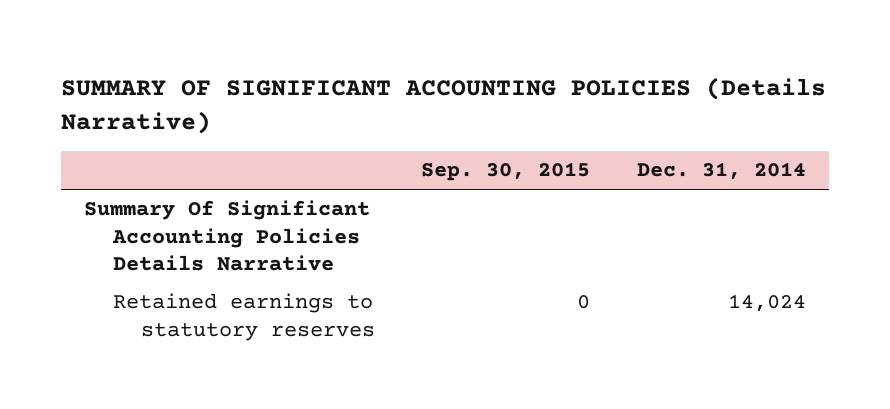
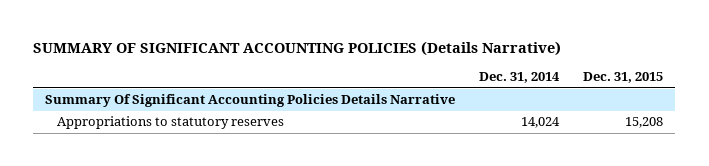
- | Sep. 30, 2015 | Dec. 31, 2014
+ | Dec. 31, 2014 | Dec. 31, 2015
- Retained earnings to statutory reserves | 0 | 14,024
+ Appropriations to statutory reserves | 14,024 | 15,208

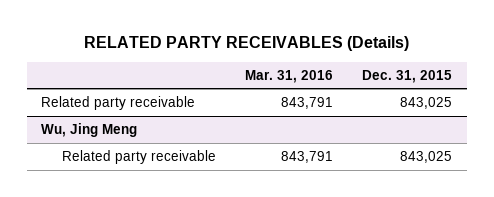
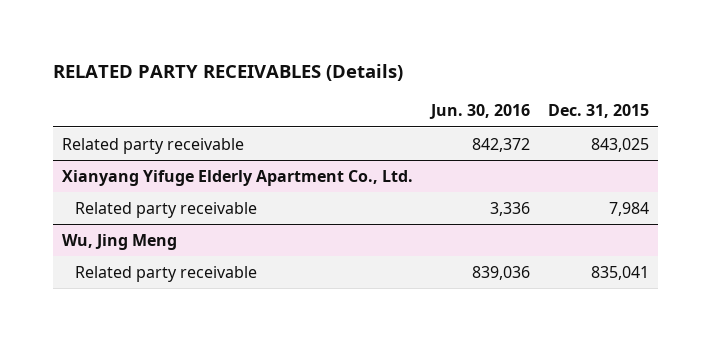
- | Mar. 31, 2016 | Dec. 31, 2015
+ | Jun. 30, 2016 | Dec. 31, 2015
+ Xianyang Yifuge Elderly Apartment Co., Ltd.
+ Related party receivable | 3,336 | 7,984
@ Wu, Jing Meng
- Related party receivable | 843,791 | 843,025
+ Related party receivable | 839,036 | 835,041

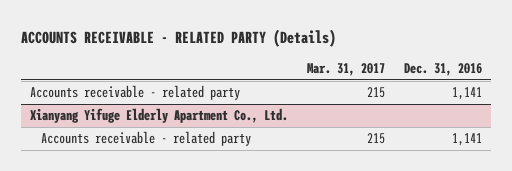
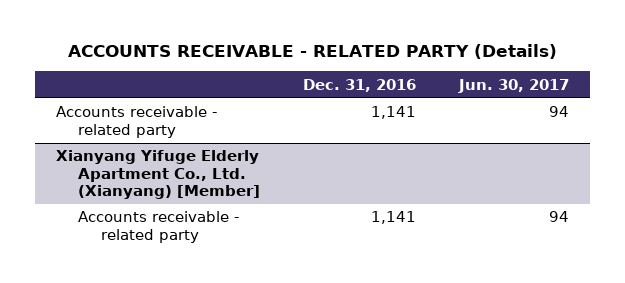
- | Mar. 31, 2017 | Dec. 31, 2016
+ | Dec. 31, 2016 | Jun. 30, 2017
- Xianyang Yifuge Elderly Apartment Co., Ltd.
+ Xianyang Yifuge Elderly Apartment Co., Ltd. (Xianyang) [Member]

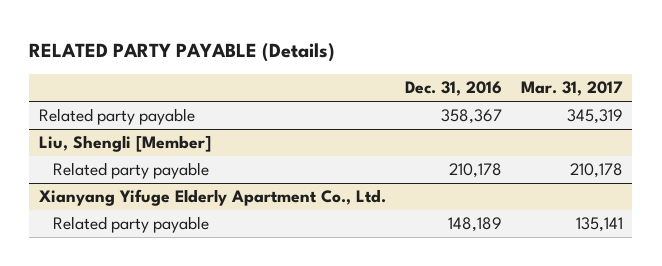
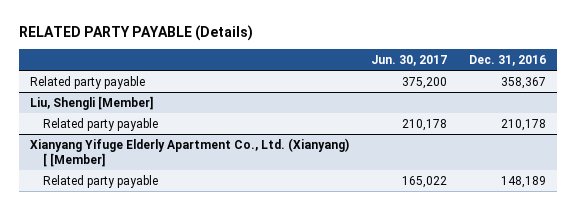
- | Dec. 31, 2016 | Mar. 31, 2017
+ | Jun. 30, 2017 | Dec. 31, 2016
- Xianyang Yifuge Elderly Apartment Co., Ltd.
+ Xianyang Yifuge Elderly Apartment Co., Ltd. (Xianyang) [ [Member]

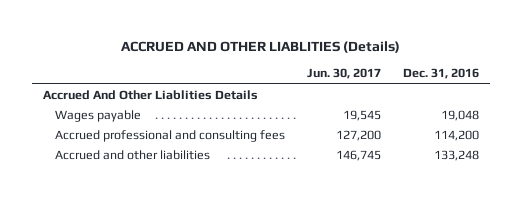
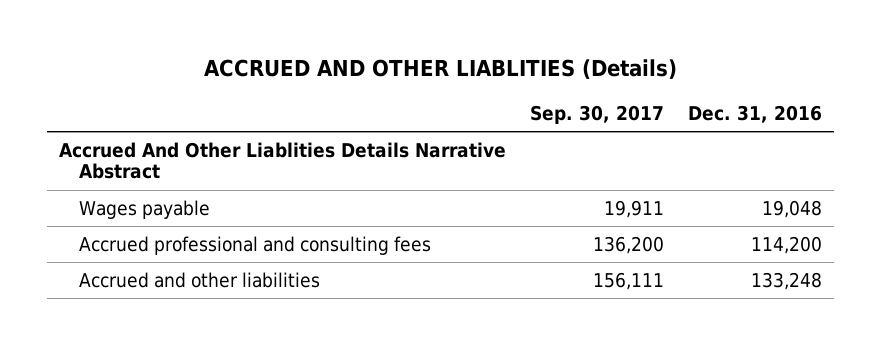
- | Jun. 30, 2017 | Dec. 31, 2016
+ | Sep. 30, 2017 | Dec. 31, 2016
- Accrued And Other Liablities Details
+ Accrued And Other Liablities Details Narrative Abstract

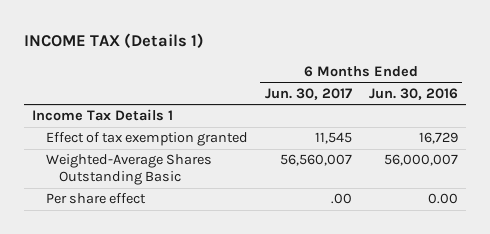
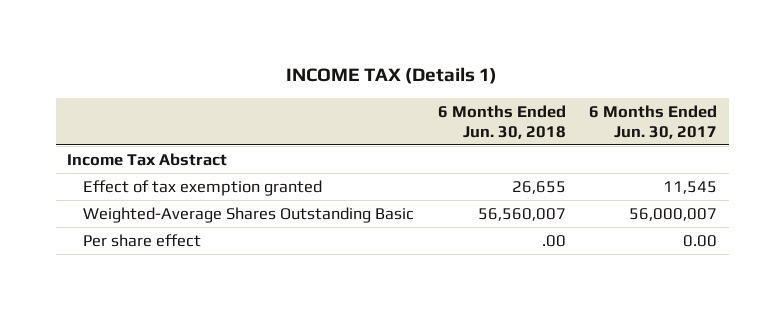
- | 6 Months Ended Jun. 30, 2017 | 6 Months Ended Jun. 30, 2016
+ | 6 Months Ended Jun. 30, 2018 | 6 Months Ended Jun. 30, 2017
- Income Tax Details 1
+ Income Tax Abstract
- Weighted-Average Shares Outstanding Basic | 56,560,007 | 56,000,007
- Per share effect | .00 | 0.00
+ Weighted-Average Shares Outstanding Basic | 56,560,007 | 56,000,007
+ Per share effect | .00 | 0.00

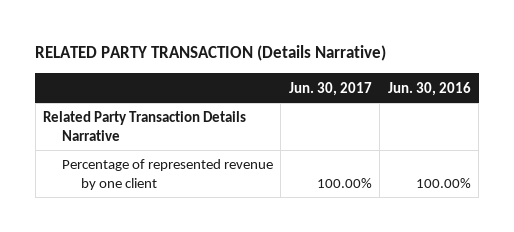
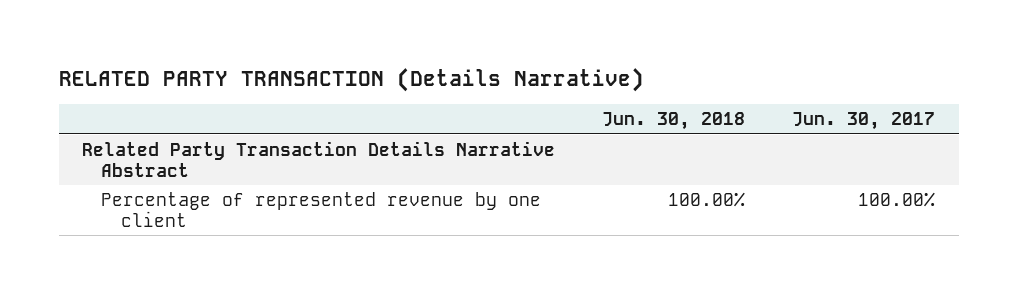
- | Jun. 30, 2017 | Jun. 30, 2016
+ | Jun. 30, 2018 | Jun. 30, 2017
- Related Party Transaction Details Narrative
+ Related Party Transaction Details Narrative Abstract

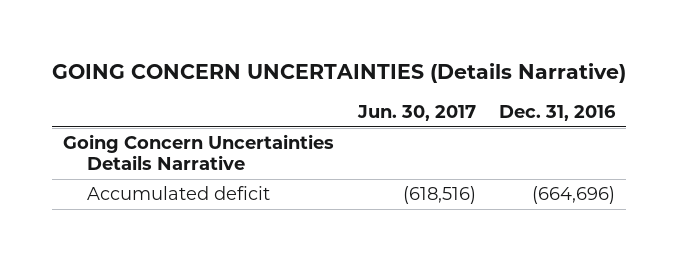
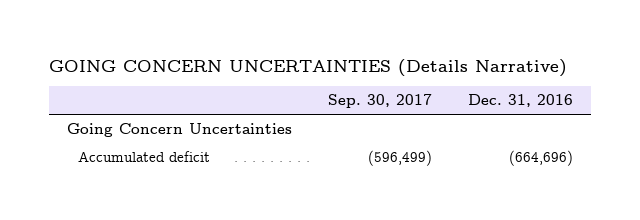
- | Jun. 30, 2017 | Dec. 31, 2016
+ | Sep. 30, 2017 | Dec. 31, 2016
- Going Concern Uncertainties Details Narrative
+ Going Concern Uncertainties

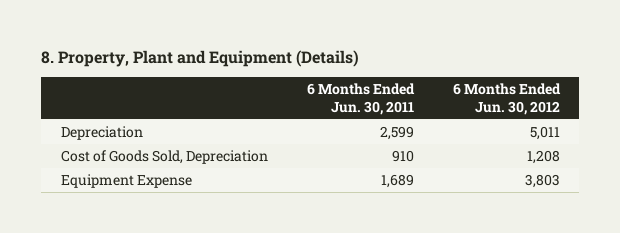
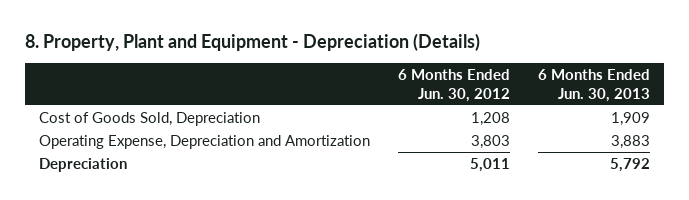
- 8. Property, Plant and Equipment (Details)
+ 8. Property, Plant and Equipment - Depreciation (Details)
- | 6 Months Ended Jun. 30, 2011 | 6 Months Ended Jun. 30, 2012
+ | 6 Months Ended Jun. 30, 2012 | 6 Months Ended Jun. 30, 2013
- Equipment Expense | 1,689 | 3,803
+ Operating Expense, Depreciation and Amortization | 3,803 | 3,883
moved down: Depreciation | 5,011 | 5,792

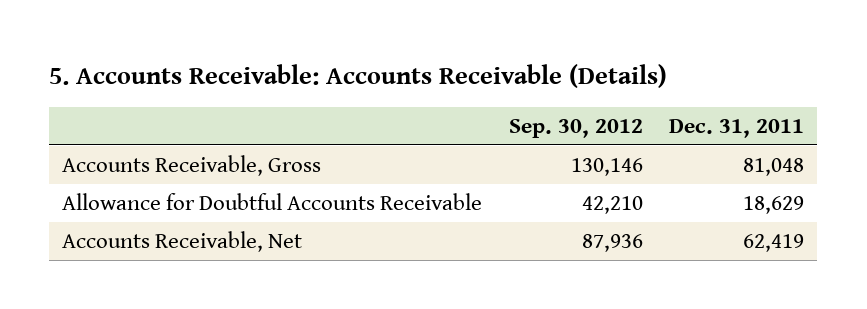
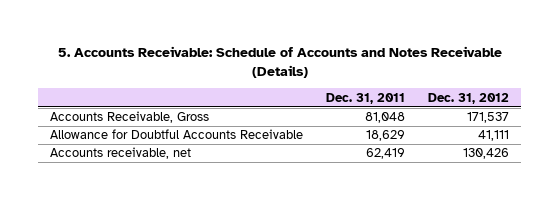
- 5. Accounts Receivable: Accounts Receivable (Details)
+ 5. Accounts Receivable: Schedule of Accounts and Notes Receivable (Details)
- | Sep. 30, 2012 | Dec. 31, 2011
+ | Dec. 31, 2011 | Dec. 31, 2012
- Accounts Receivable, Net | 87,936 | 62,419
+ Accounts receivable, net | 62,419 | 130,426

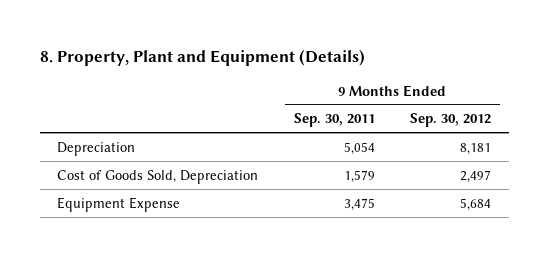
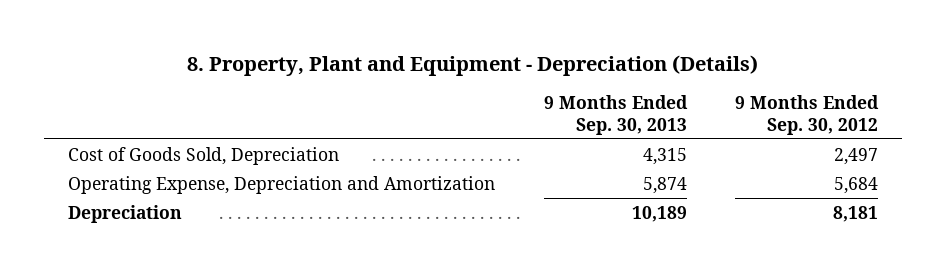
- 8. Property, Plant and Equipment (Details)
+ 8. Property, Plant and Equipment - Depreciation (Details)
- | 9 Months Ended Sep. 30, 2011 | 9 Months Ended Sep. 30, 2012
+ | 9 Months Ended Sep. 30, 2013 | 9 Months Ended Sep. 30, 2012
- Equipment Expense | 3,475 | 5,684
+ Operating Expense, Depreciation and Amortization | 5,874 | 5,684
moved down: Depreciation | 10,189 | 8,181

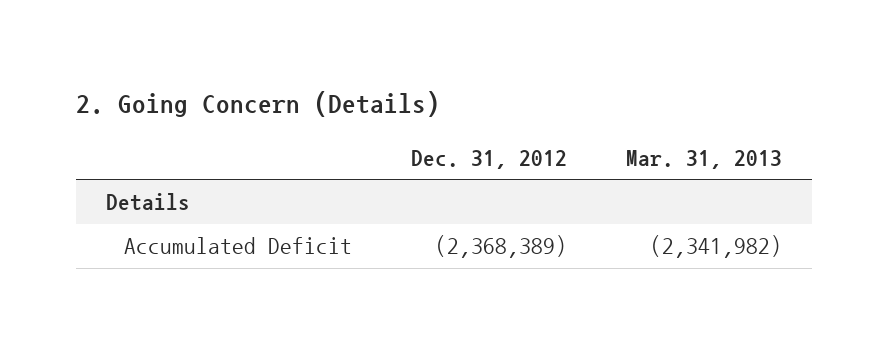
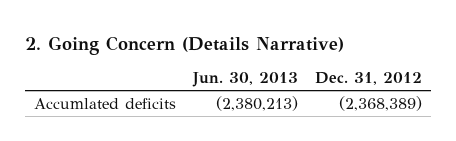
- 2. Going Concern (Details)
+ 2. Going Concern (Details Narrative)
- | Dec. 31, 2012 | Mar. 31, 2013
+ | Jun. 30, 2013 | Dec. 31, 2012
- Details
- Accumulated Deficit | (2,368,389) | (2,341,982)
+ Accumlated deficits | (2,380,213) | (2,368,389)

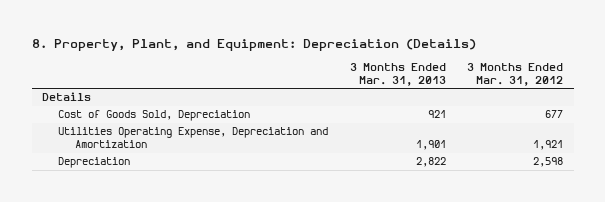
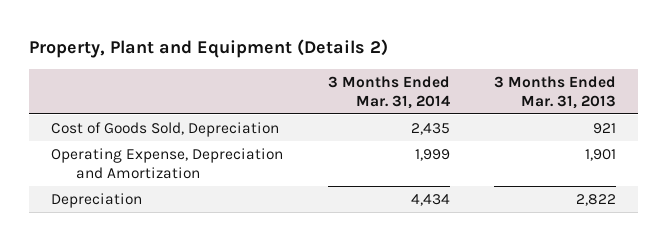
- 8. Property, Plant, and Equipment: Depreciation (Details)
+ Property, Plant and Equipment (Details 2)
- | 3 Months Ended Mar. 31, 2013 | 3 Months Ended Mar. 31, 2012
+ | 3 Months Ended Mar. 31, 2014 | 3 Months Ended Mar. 31, 2013
- Details
- Utilities Operating Expense, Depreciation and Amortization | 1,901 | 1,921
+ Operating Expense, Depreciation and Amortization | 1,999 | 1,901

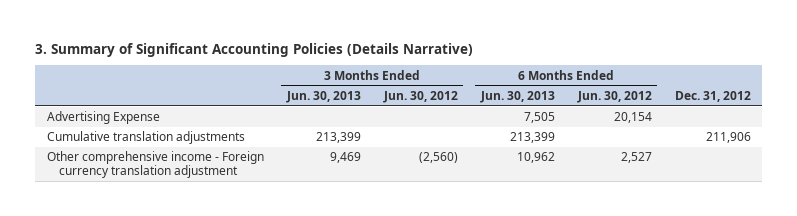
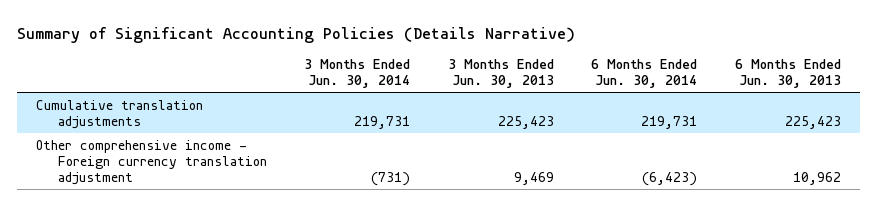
- 3. Summary of Significant Accounting Policies (Details Narrative)
+ Summary of Significant Accounting Policies (Details Narrative)
- | 3 Months Ended Jun. 30, 2013 | 3 Months Ended Jun. 30, 2012 | 6 Months Ended Jun. 30, 2013 | 6 Months Ended Jun. 30, 2012 | Dec. 31, 2012
+ | 3 Months Ended Jun. 30, 2014 | 3 Months Ended Jun. 30, 2013 | 6 Months Ended Jun. 30, 2014 | 6 Months Ended Jun. 30, 2013
- Advertising Expense | | | 7,505 | 20,154 |
- Cumulative translation adjustments | 213,399 | | 213,399 | | 211,906
+ Cumulative translation adjustments | 219,731 | 225,423 | 219,731 | 225,423

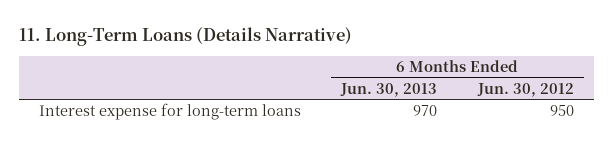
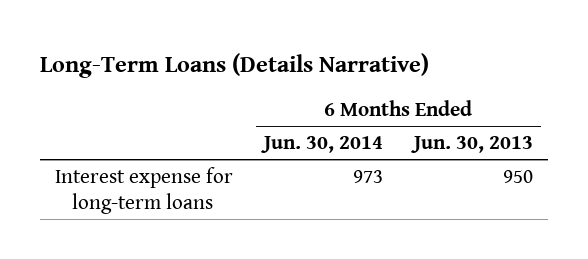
- 11. Long-Term Loans (Details Narrative)
+ Long-Term Loans (Details Narrative)
- | 6 Months Ended Jun. 30, 2013 | 6 Months Ended Jun. 30, 2012
+ | 6 Months Ended Jun. 30, 2014 | 6 Months Ended Jun. 30, 2013
- Interest expense for long-term loans | 970 | 950
+ Interest expense for long-term loans | 973 | 950

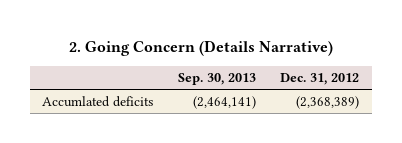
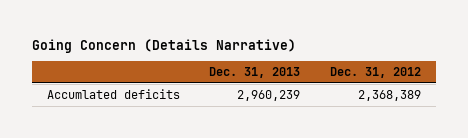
- 2. Going Concern (Details Narrative)
+ Going Concern (Details Narrative)
- | Sep. 30, 2013 | Dec. 31, 2012
+ | Dec. 31, 2013 | Dec. 31, 2012
- Accumlated deficits | (2,464,141) | (2,368,389)
+ Accumlated deficits | 2,960,239 | 2,368,389

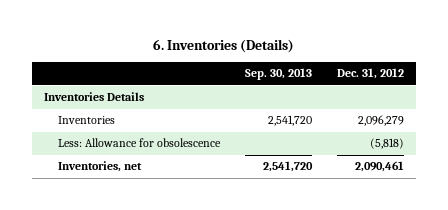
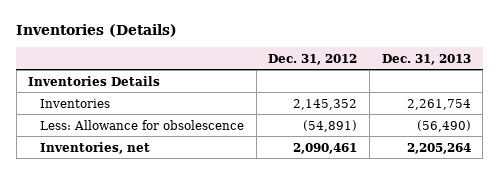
- 6. Inventories (Details)
+ Inventories (Details)
- | Sep. 30, 2013 | Dec. 31, 2012
+ | Dec. 31, 2012 | Dec. 31, 2013
- Inventories | 2,541,720 | 2,096,279
- Less: Allowance for obsolescence | | (5,818)
+ Inventories | 2,145,352 | 2,261,754
+ Less: Allowance for obsolescence | (54,891) | (56,490)

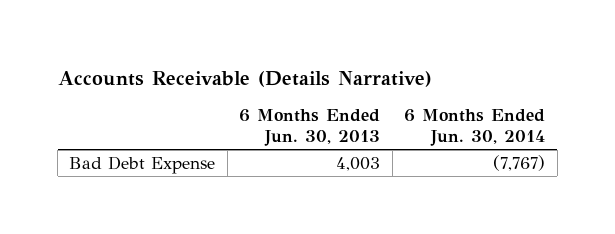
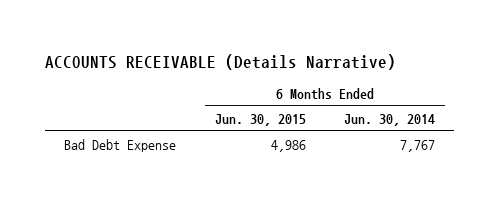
- Accounts Receivable (Details Narrative)
+ ACCOUNTS RECEIVABLE (Details Narrative)
- | 6 Months Ended Jun. 30, 2013 | 6 Months Ended Jun. 30, 2014
+ | 6 Months Ended Jun. 30, 2015 | 6 Months Ended Jun. 30, 2014
- Bad Debt Expense | 4,003 | (7,767)
+ Bad Debt Expense | 4,986 | 7,767

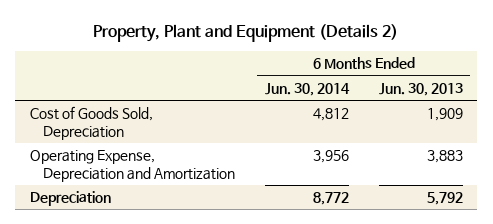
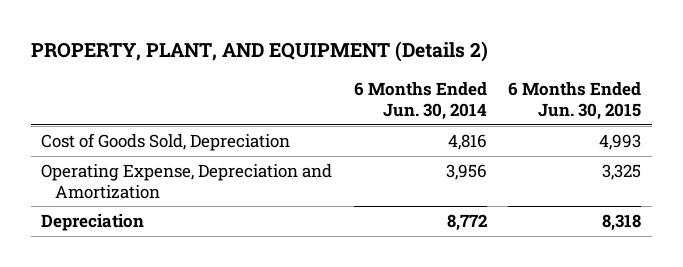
- Property, Plant and Equipment (Details 2)
+ PROPERTY, PLANT, AND EQUIPMENT (Details 2)
- | 6 Months Ended Jun. 30, 2014 | 6 Months Ended Jun. 30, 2013
+ | 6 Months Ended Jun. 30, 2014 | 6 Months Ended Jun. 30, 2015
- Cost of Goods Sold, Depreciation | 4,812 | 1,909
+ Cost of Goods Sold, Depreciation | 4,816 | 4,993

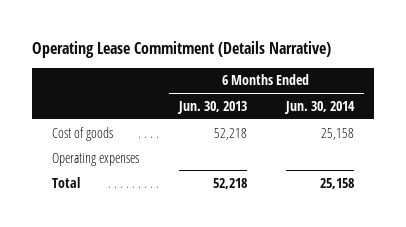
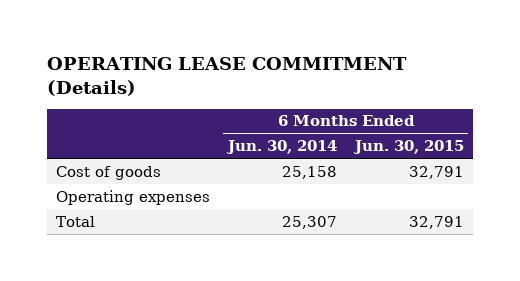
- Operating Lease Commitment (Details Narrative)
+ OPERATING LEASE COMMITMENT (Details)
- | 6 Months Ended Jun. 30, 2013 | 6 Months Ended Jun. 30, 2014
+ | 6 Months Ended Jun. 30, 2014 | 6 Months Ended Jun. 30, 2015
- Total | 52,218 | 25,158
+ Total | 25,307 | 32,791

